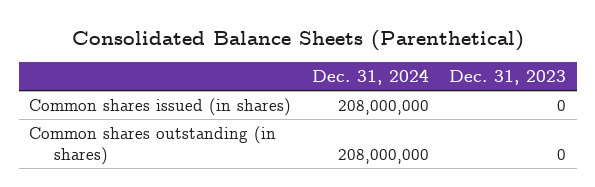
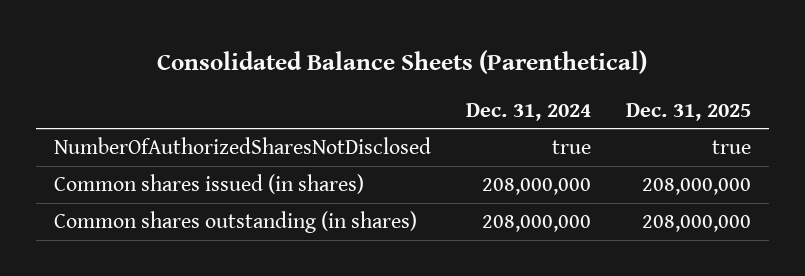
- | Dec. 31, 2024 | Dec. 31, 2023
+ | Dec. 31, 2024 | Dec. 31, 2025
+ NumberOfAuthorizedSharesNotDisclosed | true | true

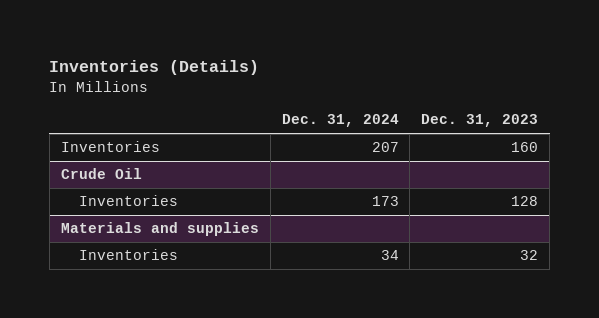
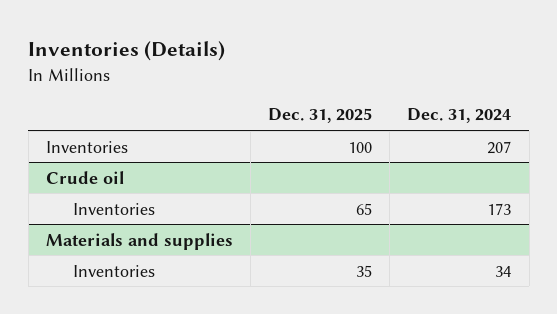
- | Dec. 31, 2024 | Dec. 31, 2023
+ | Dec. 31, 2025 | Dec. 31, 2024
- Crude Oil
+ Crude oil

